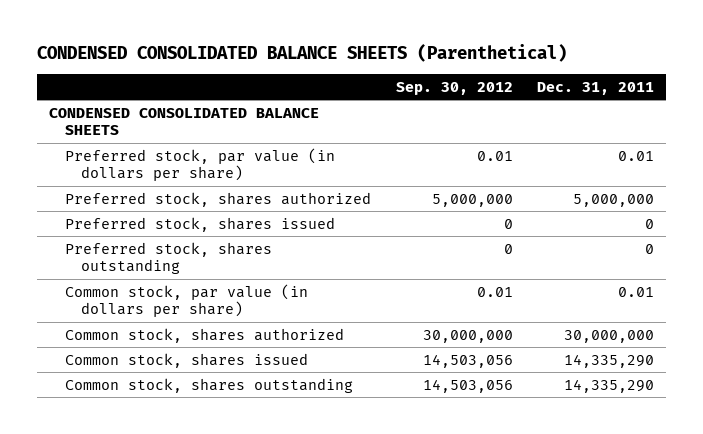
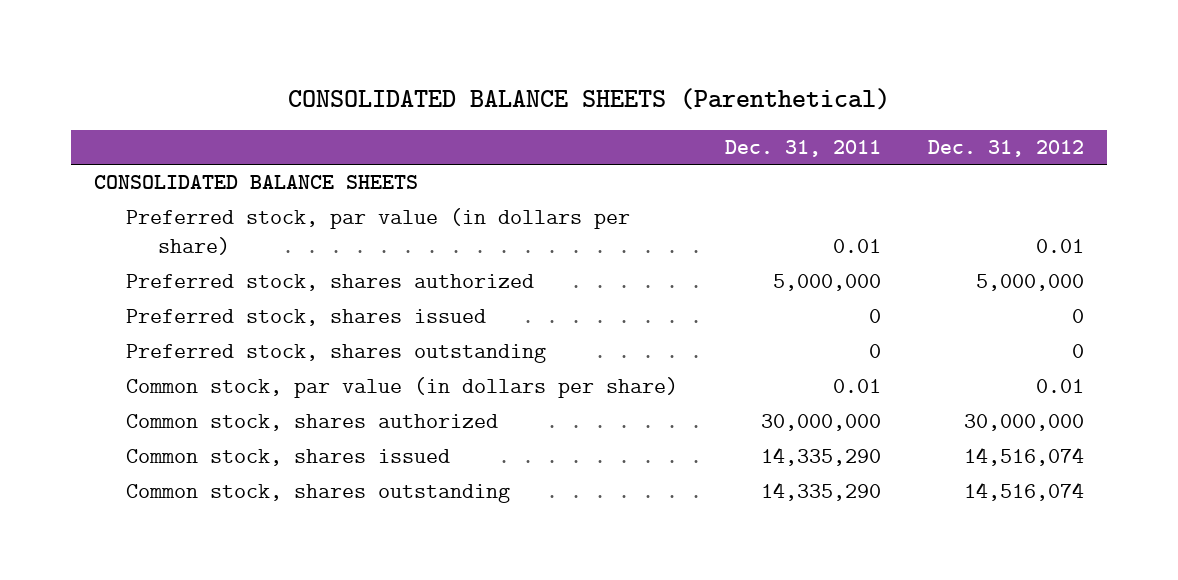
- CONDENSED CONSOLIDATED BALANCE SHEETS (Parenthetical)
+ CONSOLIDATED BALANCE SHEETS (Parenthetical)
- | Sep. 30, 2012 | Dec. 31, 2011
+ | Dec. 31, 2011 | Dec. 31, 2012
- CONDENSED CONSOLIDATED BALANCE SHEETS
+ CONSOLIDATED BALANCE SHEETS

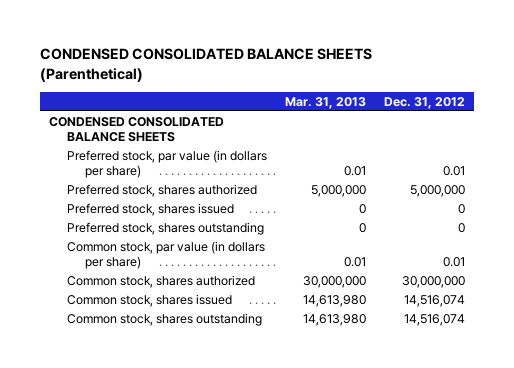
- CONSOLIDATED BALANCE SHEETS (Parenthetical)
+ CONDENSED CONSOLIDATED BALANCE SHEETS (Parenthetical)
- | Dec. 31, 2011 | Dec. 31, 2012
+ | Mar. 31, 2013 | Dec. 31, 2012
- CONSOLIDATED BALANCE SHEETS
+ CONDENSED CONSOLIDATED BALANCE SHEETS

